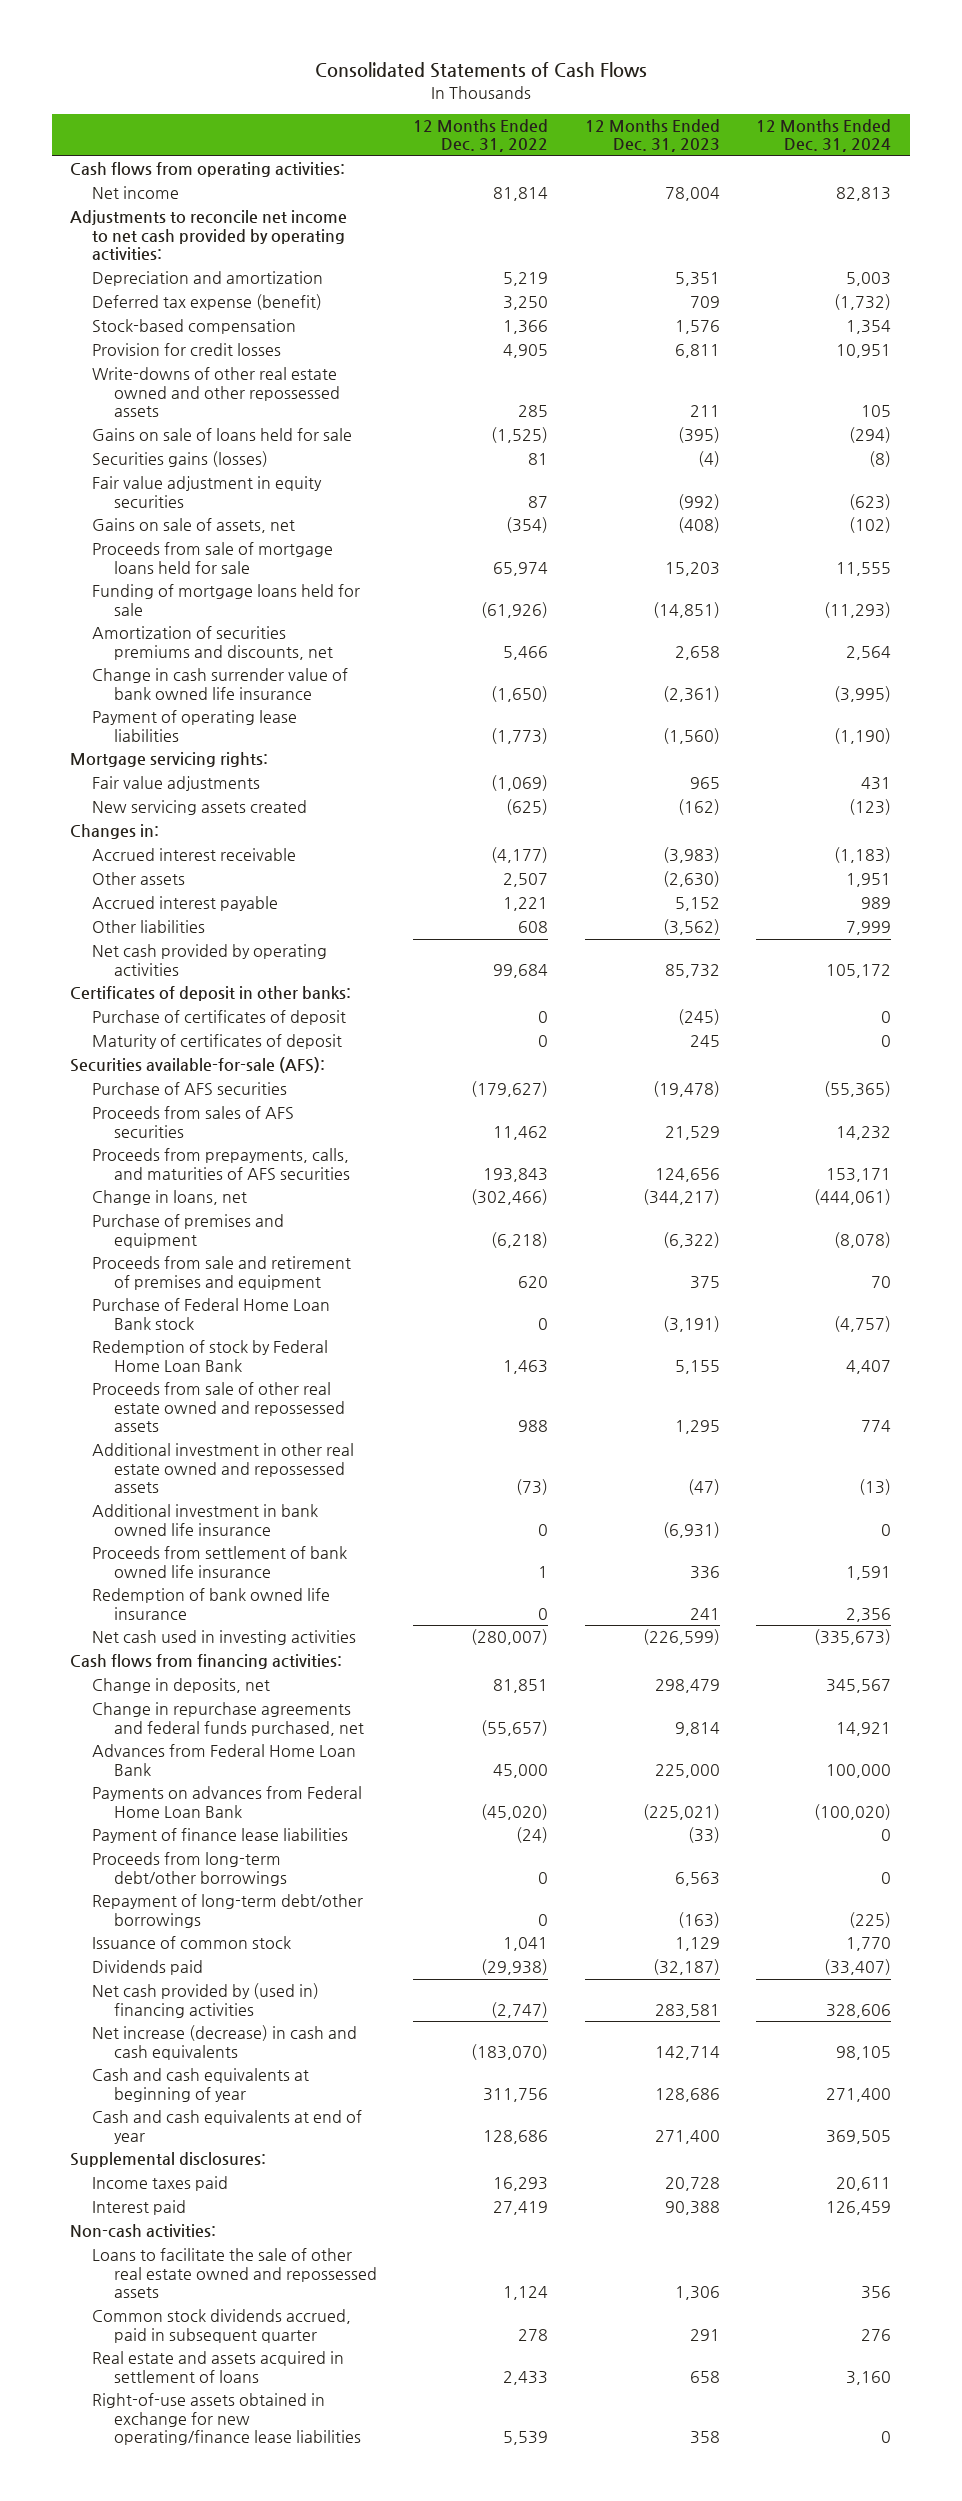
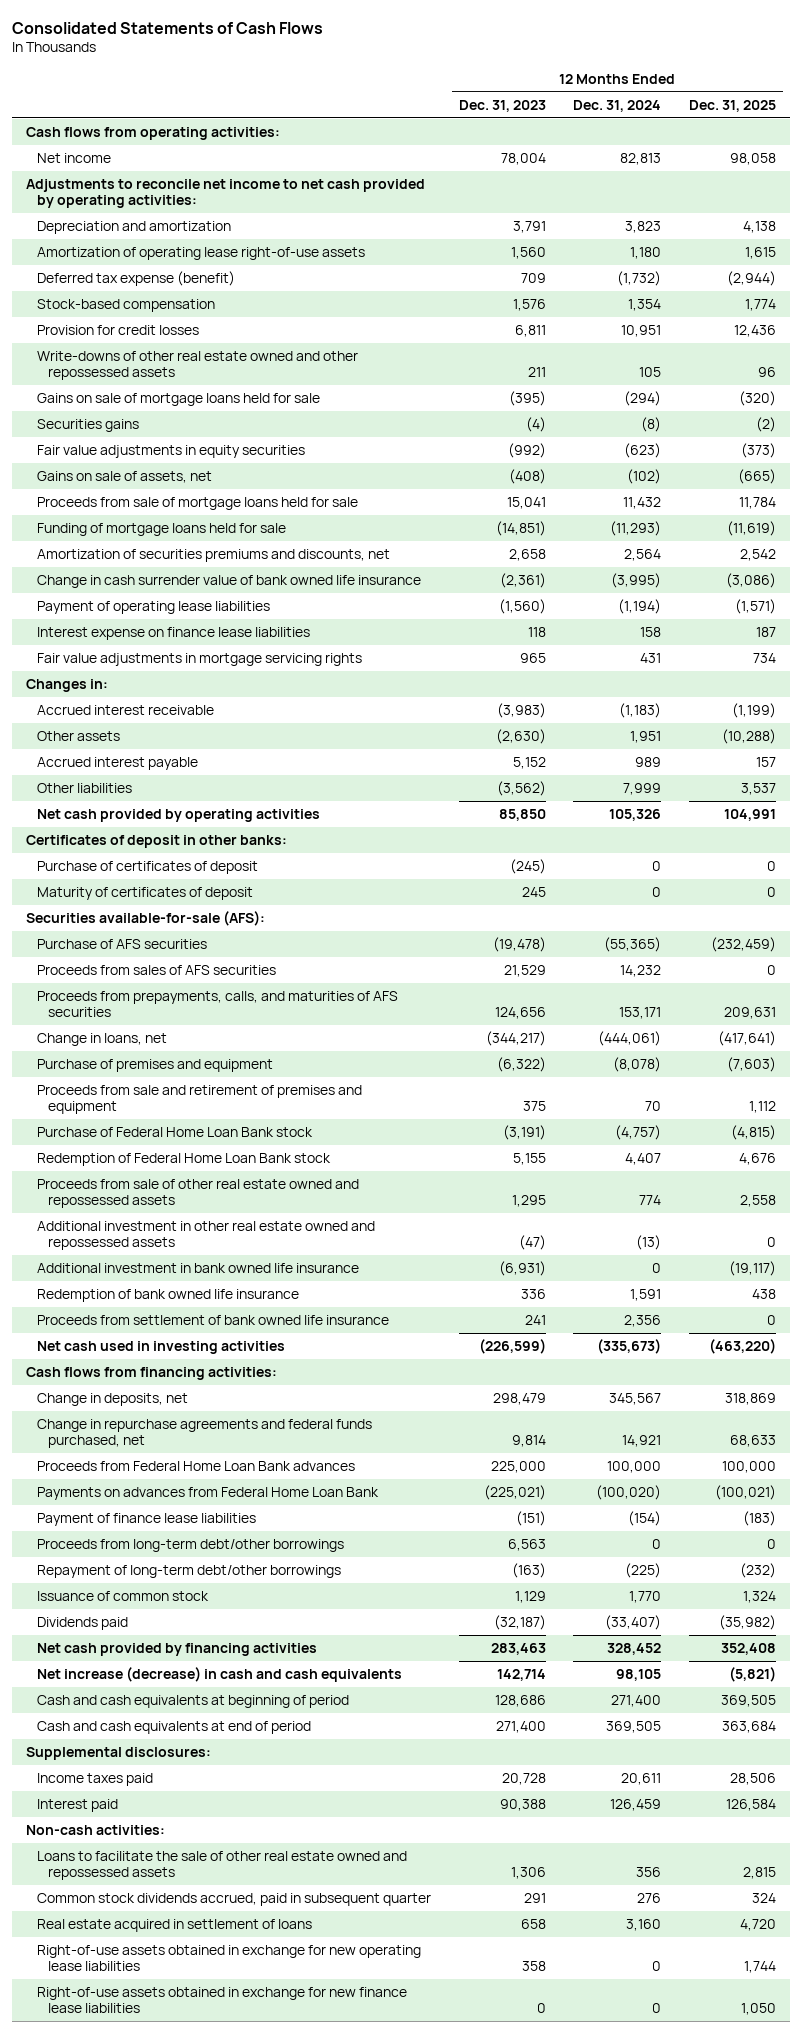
- | 12 Months Ended Dec. 31, 2022 | 12 Months Ended Dec. 31, 2023 | 12 Months Ended Dec. 31, 2024
+ | 12 Months Ended Dec. 31, 2023 | 12 Months Ended Dec. 31, 2024 | 12 Months Ended Dec. 31, 2025
- Depreciation and amortization | 5,219 | 5,351 | 5,003
+ Depreciation and amortization | 3,791 | 3,823 | 4,138
+ Amortization of operating lease right-of-use assets | 1,560 | 1,180 | 1,615
- Gains on sale of loans held for sale | (1,525) | (395) | (294)
- Securities gains (losses) | 81 | (4) | (8)
- Fair value adjustment in equity securities | 87 | (992) | (623)
+ Gains on sale of mortgage loans held for sale | (395) | (294) | (320)
+ Securities gains | (4) | (8) | (2)
+ Fair value adjustments in equity securities | (992) | (623) | (373)
- Proceeds from sale of mortgage loans held for sale | 65,974 | 15,203 | 11,555
+ Proceeds from sale of mortgage loans held for sale | 15,041 | 11,432 | 11,784
- Payment of operating lease liabilities | (1,773) | (1,560) | (1,190)
- Mortgage servicing rights:
- Fair value adjustments | (1,069) | 965 | 431
- New servicing assets created | (625) | (162) | (123)
+ Payment of operating lease liabilities | (1,560) | (1,194) | (1,571)
+ Interest expense on finance lease liabilities | 118 | 158 | 187
+ Fair value adjustments in mortgage servicing rights | 965 | 431 | 734
- Net cash provided by operating activities | 99,684 | 85,732 | 105,172
+ Net cash provided by operating activities | 85,850 | 105,326 | 104,991
- Redemption of stock by Federal Home Loan Bank | 1,463 | 5,155 | 4,407
+ Redemption of Federal Home Loan Bank stock | 5,155 | 4,407 | 4,676
- Proceeds from settlement of bank owned life insurance | 1 | 336 | 1,591
- Redemption of bank owned life insurance | 0 | 241 | 2,356
+ Redemption of bank owned life insurance | 336 | 1,591 | 438
+ Proceeds from settlement of bank owned life insurance | 241 | 2,356 | 0
- Advances from Federal Home Loan Bank | 45,000 | 225,000 | 100,000
+ Proceeds from Federal Home Loan Bank advances | 225,000 | 100,000 | 100,000
- Payment of finance lease liabilities | (24) | (33) | 0
+ Payment of finance lease liabilities | (151) | (154) | (183)
- Net cash provided by (used in) financing activities | (2,747) | 283,581 | 328,606
+ Net cash provided by financing activities | 283,463 | 328,452 | 352,408
- Cash and cash equivalents at beginning of year | 311,756 | 128,686 | 271,400
- Cash and cash equivalents at end of year | 128,686 | 271,400 | 369,505
+ Cash and cash equivalents at beginning of period | 128,686 | 271,400 | 369,505
+ Cash and cash equivalents at end of period | 271,400 | 369,505 | 363,684
- Real estate and assets acquired in settlement of loans | 2,433 | 658 | 3,160
- Right-of-use assets obtained in exchange for new operating/finance lease liabilities | 5,539 | 358 | 0
+ Real estate acquired in settlement of loans | 658 | 3,160 | 4,720
+ Right-of-use assets obtained in exchange for new operating lease liabilities | 358 | 0 | 1,744
+ Right-of-use assets obtained in exchange for new finance lease liabilities | 0 | 0 | 1,050

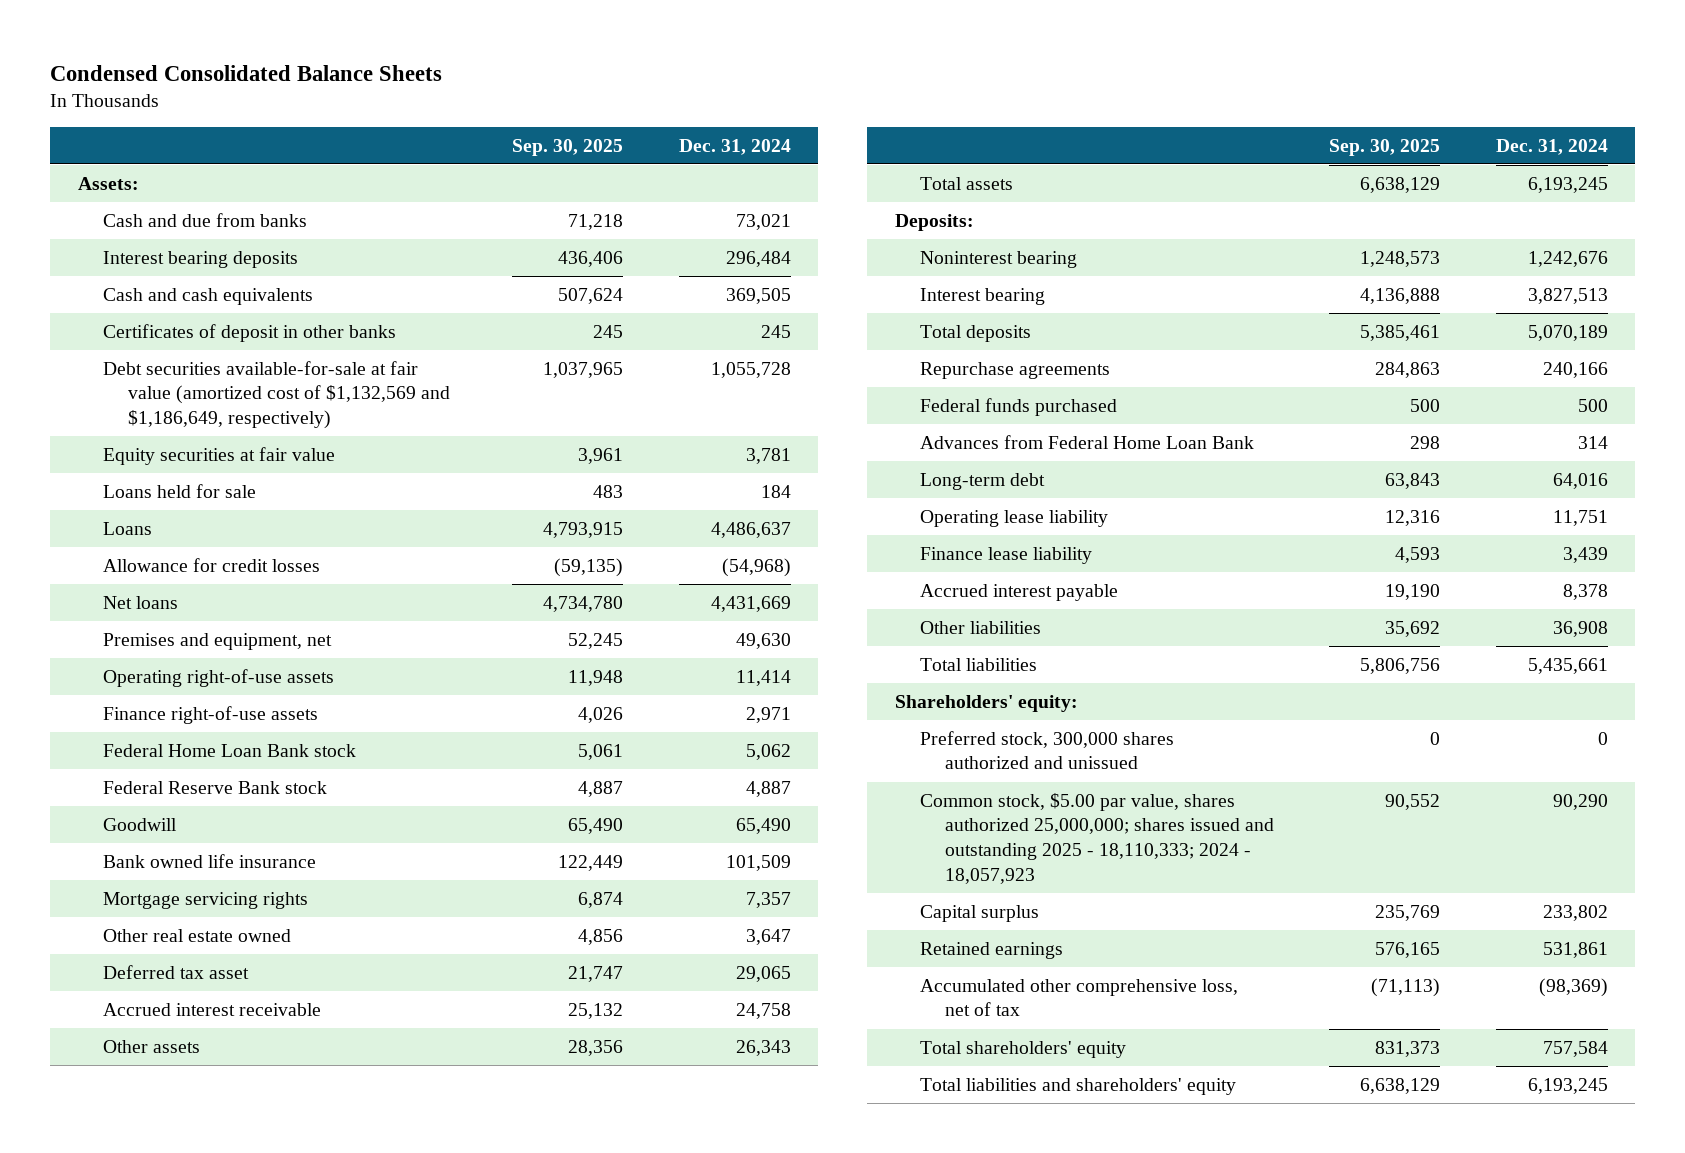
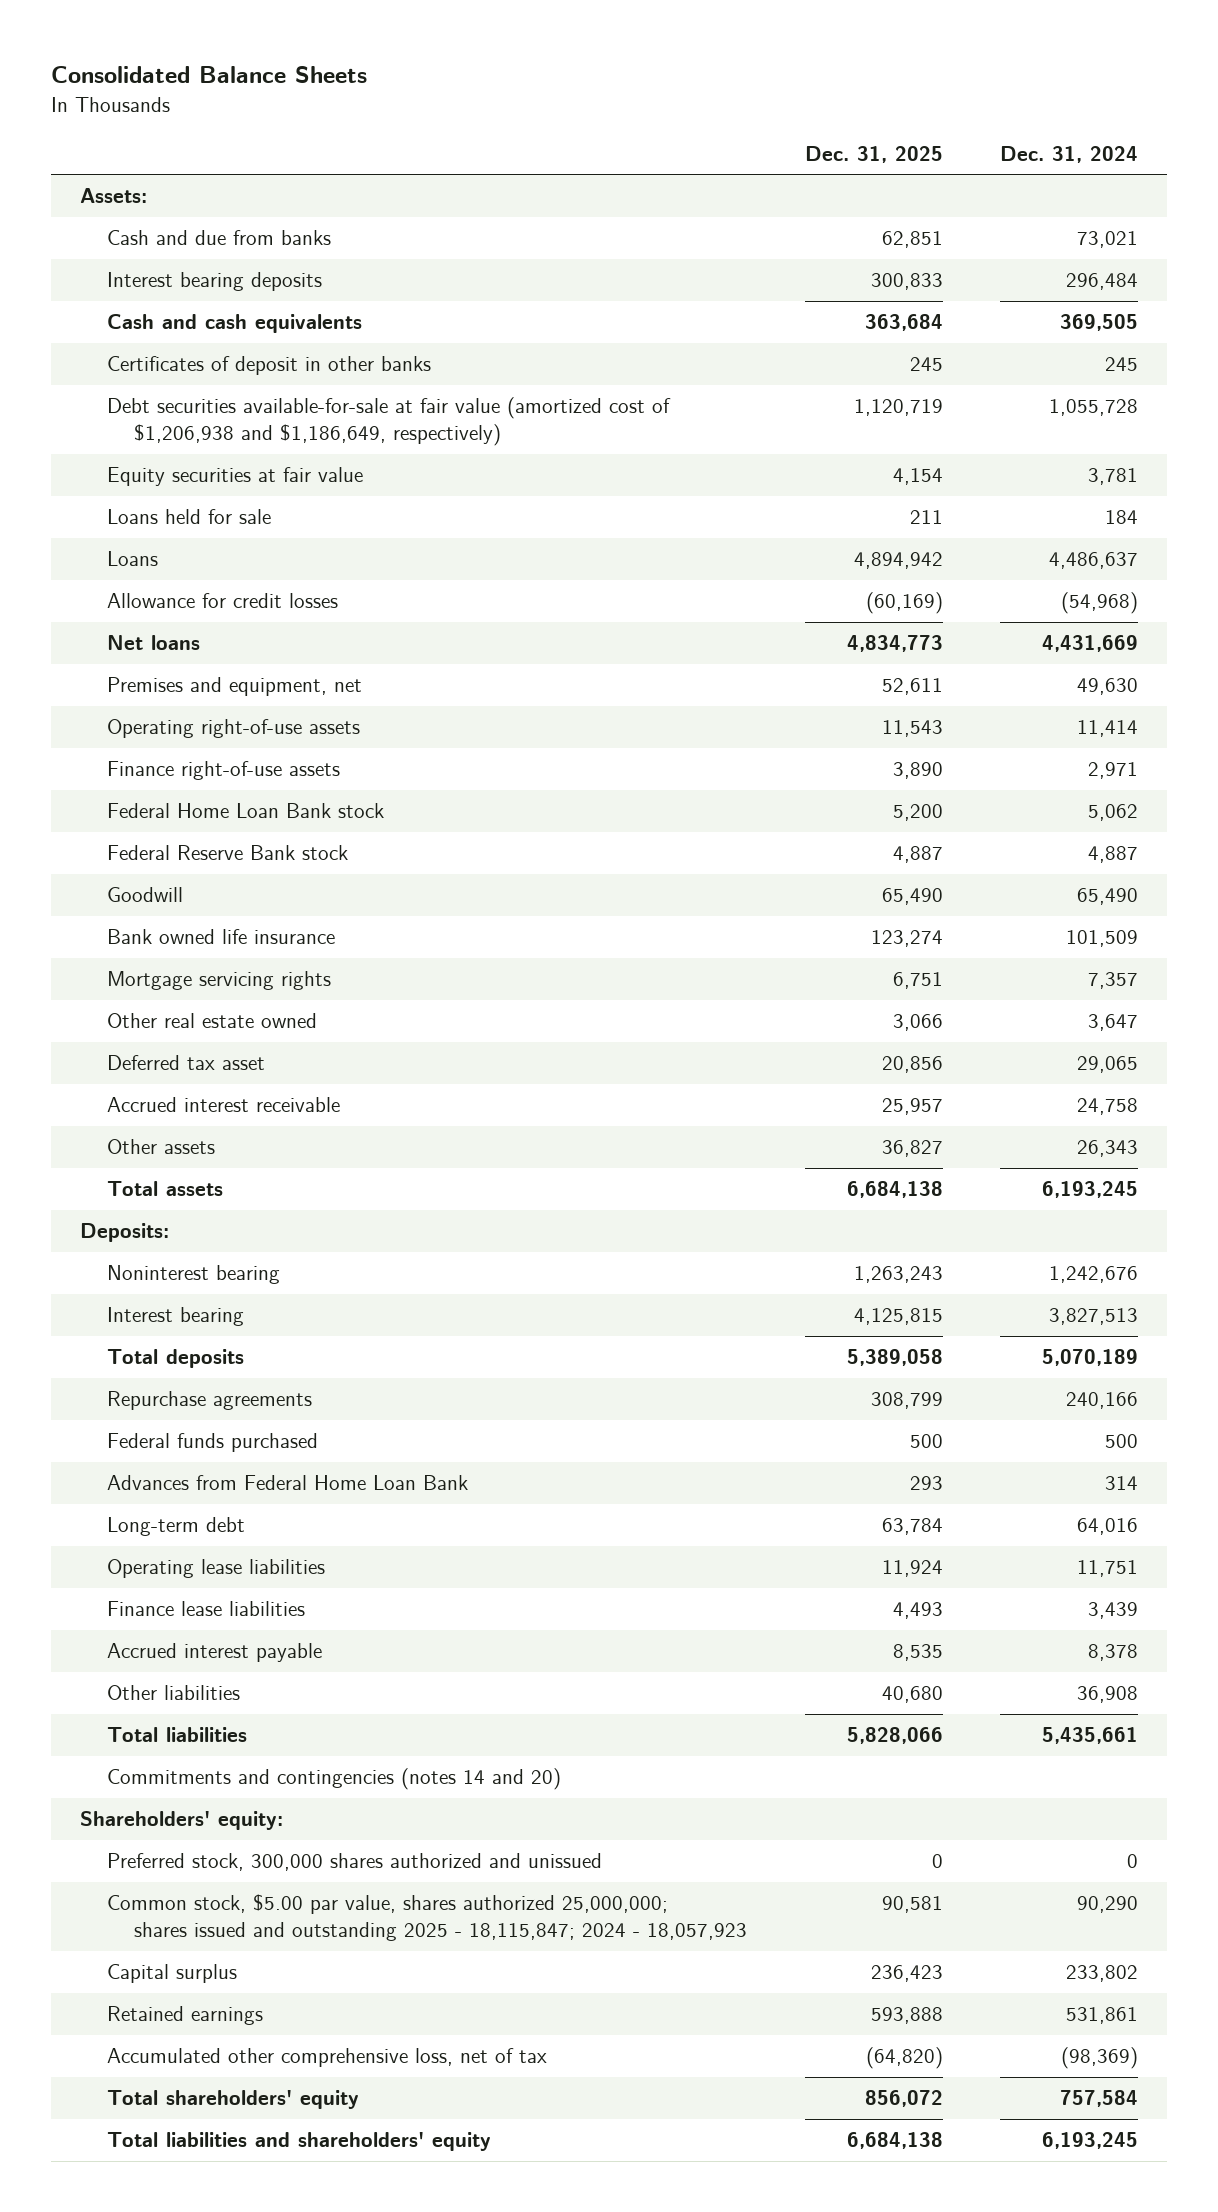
- Condensed Consolidated Balance Sheets
+ Consolidated Balance Sheets
- | Sep. 30, 2025 | Dec. 31, 2024
+ | Dec. 31, 2025 | Dec. 31, 2024
- Debt securities available-for-sale at fair value (amortized cost of $1,132,569 and $1,186,649, respectively) | 1,037,965 | 1,055,728
+ Debt securities available-for-sale at fair value (amortized cost of $1,206,938 and $1,186,649, respectively) | 1,120,719 | 1,055,728
- Operating lease liability | 12,316 | 11,751
- Finance lease liability | 4,593 | 3,439
+ Operating lease liabilities | 11,924 | 11,751
+ Finance lease liabilities | 4,493 | 3,439
+ Commitments and contingencies (notes 14 and 20)
- Common stock, $5.00 par value, shares authorized 25,000,000; shares issued and outstanding 2025 - 18,110,333; 2024 - 18,057,923 | 90,552 | 90,290
+ Common stock, $5.00 par value, shares authorized 25,000,000; shares issued and outstanding 2025 - 18,115,847; 2024 - 18,057,923 | 90,581 | 90,290

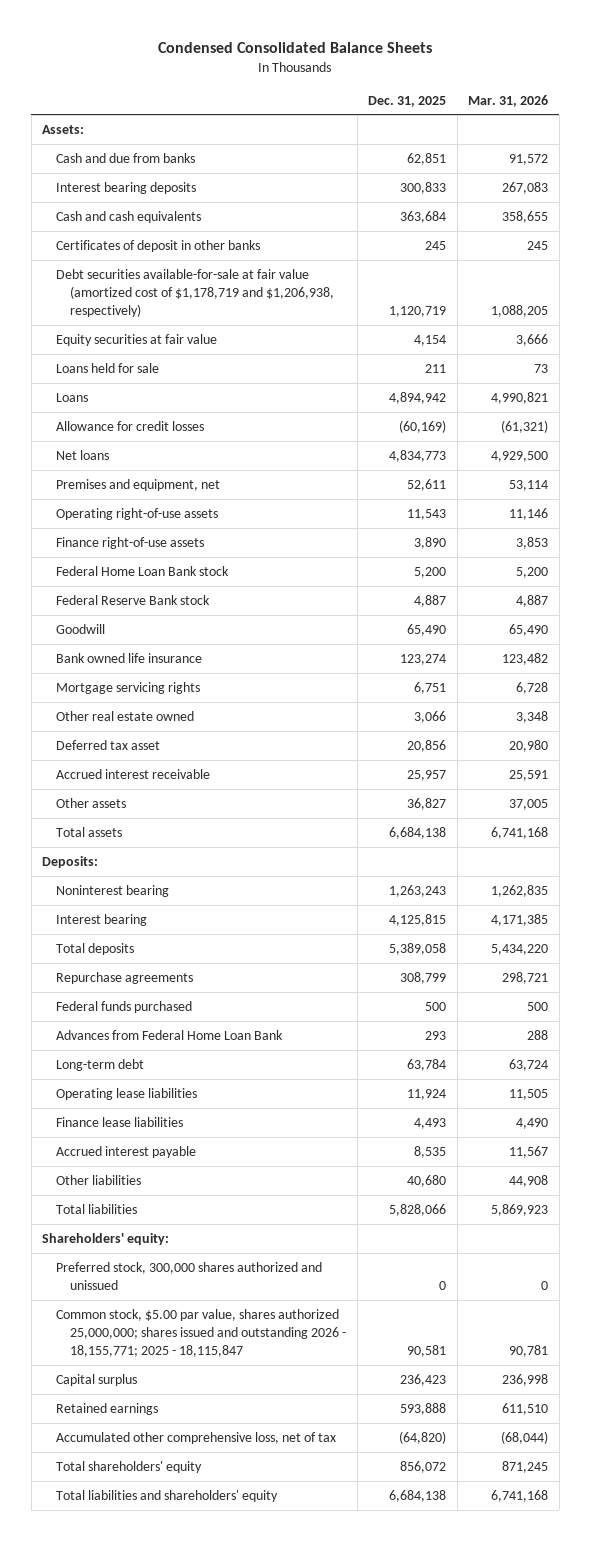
- Consolidated Balance Sheets
+ Condensed Consolidated Balance Sheets
- | Dec. 31, 2025 | Dec. 31, 2024
+ | Dec. 31, 2025 | Mar. 31, 2026
- Debt securities available-for-sale at fair value (amortized cost of $1,206,938 and $1,186,649, respectively) | 1,120,719 | 1,055,728
+ Debt securities available-for-sale at fair value (amortized cost of $1,178,719 and $1,206,938, respectively) | 1,120,719 | 1,088,205
- Commitments and contingencies (notes 14 and 20)
- Common stock, $5.00 par value, shares authorized 25,000,000; shares issued and outstanding 2025 - 18,115,847; 2024 - 18,057,923 | 90,581 | 90,290
+ Common stock, $5.00 par value, shares authorized 25,000,000; shares issued and outstanding 2026 - 18,155,771; 2025 - 18,115,847 | 90,581 | 90,781

